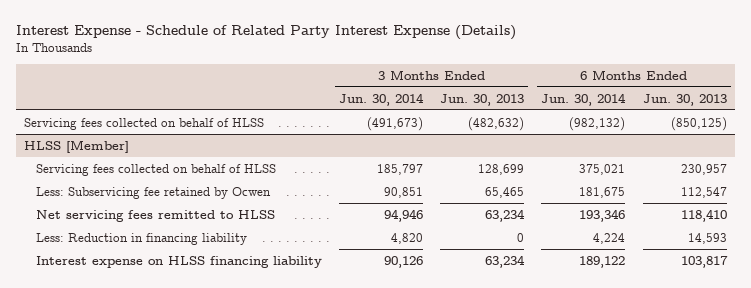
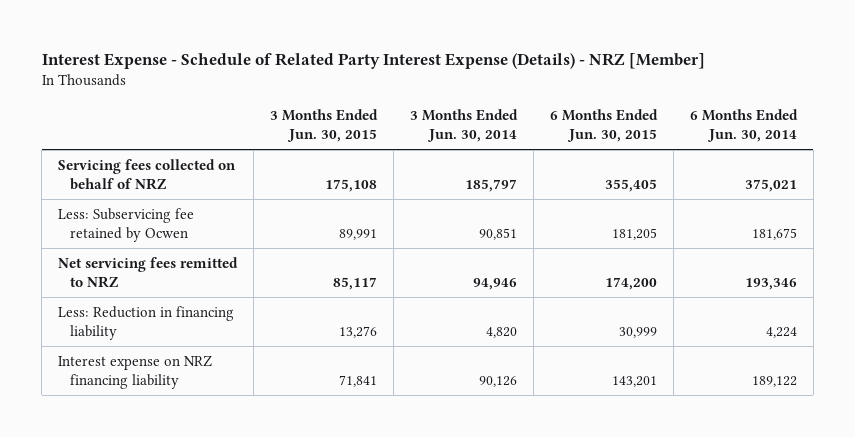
- Interest Expense - Schedule of Related Party Interest Expense (Details)
+ Interest Expense - Schedule of Related Party Interest Expense (Details) - NRZ [Member]
- | 3 Months Ended Jun. 30, 2014 | 3 Months Ended Jun. 30, 2013 | 6 Months Ended Jun. 30, 2014 | 6 Months Ended Jun. 30, 2013
+ | 3 Months Ended Jun. 30, 2015 | 3 Months Ended Jun. 30, 2014 | 6 Months Ended Jun. 30, 2015 | 6 Months Ended Jun. 30, 2014
- Servicing fees collected on behalf of HLSS | (491,673) | (482,632) | (982,132) | (850,125)
- HLSS [Member]
- Servicing fees collected on behalf of HLSS | 185,797 | 128,699 | 375,021 | 230,957
+ Servicing fees collected on behalf of NRZ | 175,108 | 185,797 | 355,405 | 375,021
- Net servicing fees remitted to HLSS | 94,946 | 63,234 | 193,346 | 118,410
+ Net servicing fees remitted to NRZ | 85,117 | 94,946 | 174,200 | 193,346
- Interest expense on HLSS financing liability | 90,126 | 63,234 | 189,122 | 103,817
+ Interest expense on NRZ financing liability | 71,841 | 90,126 | 143,201 | 189,122

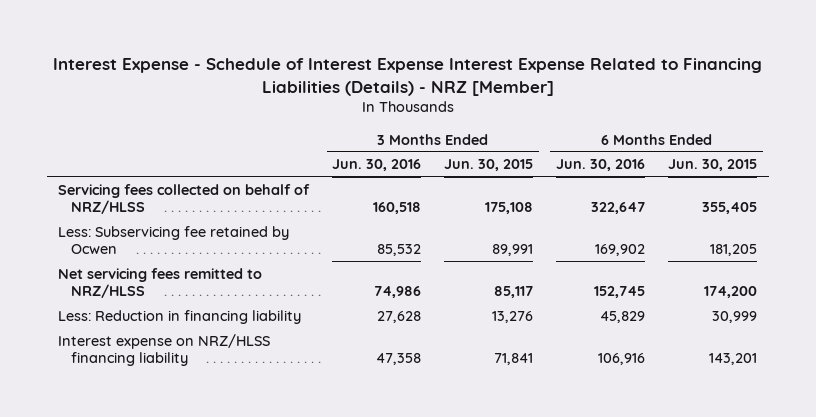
- Interest Expense - Schedule of Related Party Interest Expense (Details) - NRZ [Member]
+ Interest Expense - Schedule of Interest Expense Interest Expense Related to Financing Liabilities (Details) - NRZ [Member]
- | 3 Months Ended Jun. 30, 2015 | 3 Months Ended Jun. 30, 2014 | 6 Months Ended Jun. 30, 2015 | 6 Months Ended Jun. 30, 2014
+ | 3 Months Ended Jun. 30, 2016 | 3 Months Ended Jun. 30, 2015 | 6 Months Ended Jun. 30, 2016 | 6 Months Ended Jun. 30, 2015
- Servicing fees collected on behalf of NRZ | 175,108 | 185,797 | 355,405 | 375,021
+ Servicing fees collected on behalf of NRZ/HLSS | 160,518 | 175,108 | 322,647 | 355,405
- Net servicing fees remitted to NRZ | 85,117 | 94,946 | 174,200 | 193,346
+ Net servicing fees remitted to NRZ/HLSS | 74,986 | 85,117 | 152,745 | 174,200
- Interest expense on NRZ financing liability | 71,841 | 90,126 | 143,201 | 189,122
+ Interest expense on NRZ/HLSS financing liability | 47,358 | 71,841 | 106,916 | 143,201

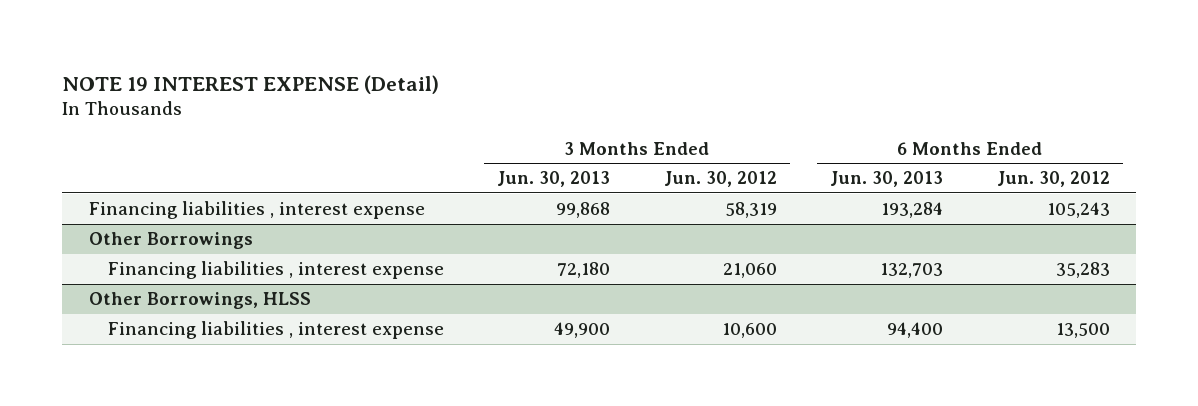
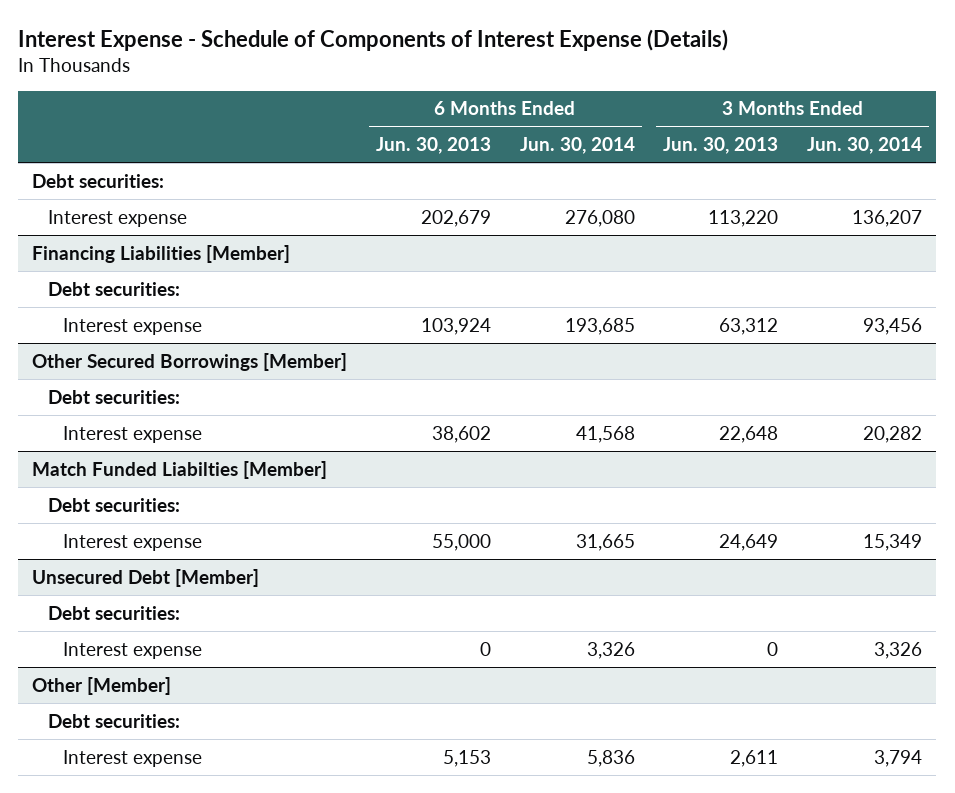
- NOTE 19 INTEREST EXPENSE (Detail)
+ Interest Expense - Schedule of Components of Interest Expense (Details)
- | 3 Months Ended Jun. 30, 2013 | 3 Months Ended Jun. 30, 2012 | 6 Months Ended Jun. 30, 2013 | 6 Months Ended Jun. 30, 2012
+ | 6 Months Ended Jun. 30, 2013 | 6 Months Ended Jun. 30, 2014 | 3 Months Ended Jun. 30, 2013 | 3 Months Ended Jun. 30, 2014
- Financing liabilities , interest expense | 99,868 | 58,319 | 193,284 | 105,243
- Other Borrowings
- Financing liabilities , interest expense | 72,180 | 21,060 | 132,703 | 35,283
- Other Borrowings, HLSS
- Financing liabilities , interest expense | 49,900 | 10,600 | 94,400 | 13,500
+ Debt securities:
+ Interest expense | 202,679 | 276,080 | 113,220 | 136,207
+ Financing Liabilities [Member]
+ Debt securities:
+ Interest expense | 103,924 | 193,685 | 63,312 | 93,456
+ Other Secured Borrowings [Member]
+ Debt securities:
+ Interest expense | 38,602 | 41,568 | 22,648 | 20,282
+ Match Funded Liabilties [Member]
+ Debt securities:
+ Interest expense | 55,000 | 31,665 | 24,649 | 15,349
+ Unsecured Debt [Member]
+ Debt securities:
+ Interest expense | 0 | 3,326 | 0 | 3,326
+ Other [Member]
+ Debt securities:
+ Interest expense | 5,153 | 5,836 | 2,611 | 3,794

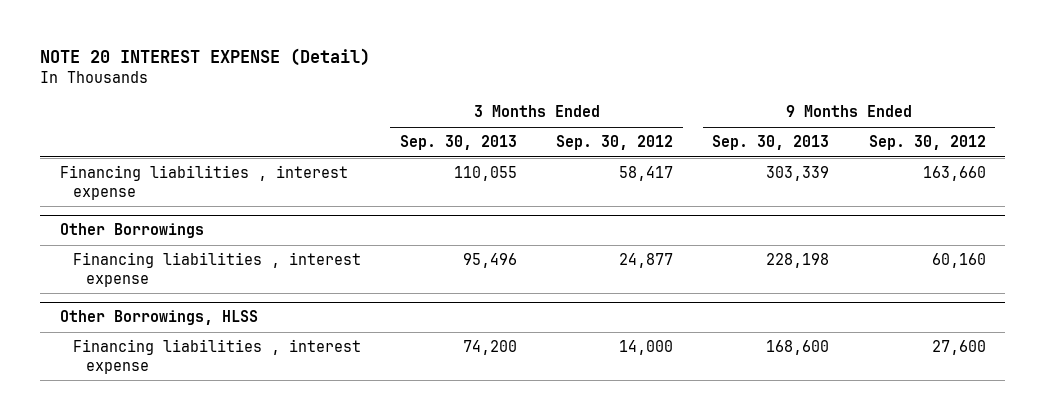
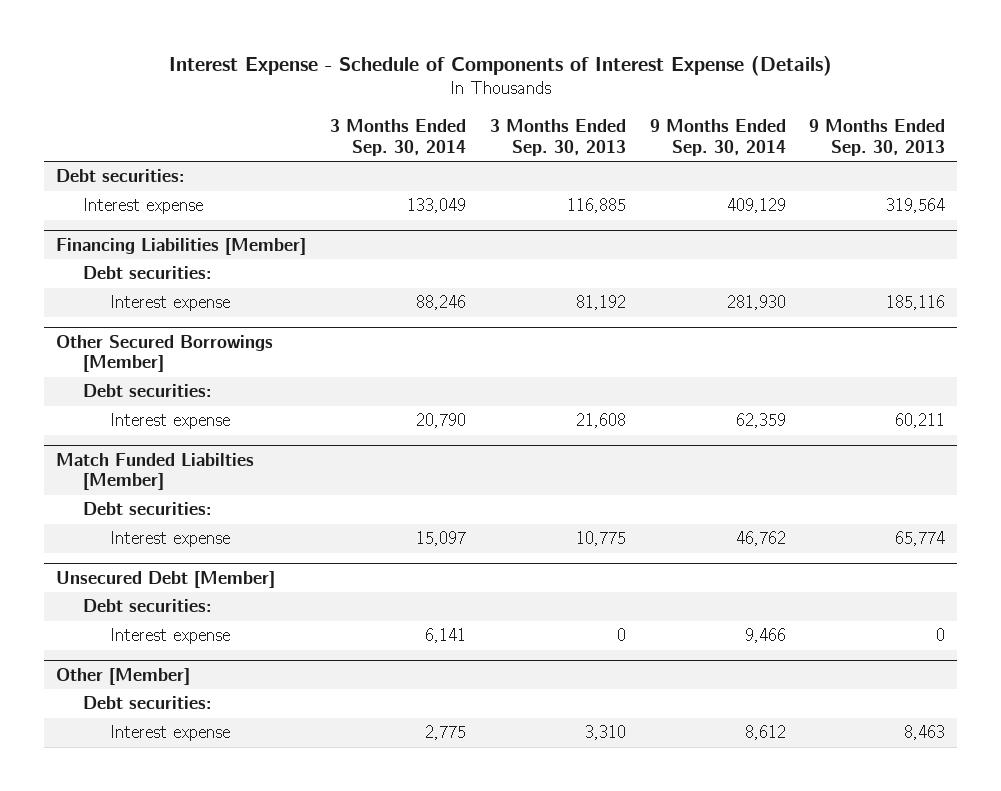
- NOTE 20 INTEREST EXPENSE (Detail)
+ Interest Expense - Schedule of Components of Interest Expense (Details)
- | 3 Months Ended Sep. 30, 2013 | 3 Months Ended Sep. 30, 2012 | 9 Months Ended Sep. 30, 2013 | 9 Months Ended Sep. 30, 2012
+ | 3 Months Ended Sep. 30, 2014 | 3 Months Ended Sep. 30, 2013 | 9 Months Ended Sep. 30, 2014 | 9 Months Ended Sep. 30, 2013
- Financing liabilities , interest expense | 110,055 | 58,417 | 303,339 | 163,660
- Other Borrowings
- Financing liabilities , interest expense | 95,496 | 24,877 | 228,198 | 60,160
- Other Borrowings, HLSS
- Financing liabilities , interest expense | 74,200 | 14,000 | 168,600 | 27,600
+ Debt securities:
+ Interest expense | 133,049 | 116,885 | 409,129 | 319,564
+ Financing Liabilities [Member]
+ Debt securities:
+ Interest expense | 88,246 | 81,192 | 281,930 | 185,116
+ Other Secured Borrowings [Member]
+ Debt securities:
+ Interest expense | 20,790 | 21,608 | 62,359 | 60,211
+ Match Funded Liabilties [Member]
+ Debt securities:
+ Interest expense | 15,097 | 10,775 | 46,762 | 65,774
+ Unsecured Debt [Member]
+ Debt securities:
+ Interest expense | 6,141 | 0 | 9,466 | 0
+ Other [Member]
+ Debt securities:
+ Interest expense | 2,775 | 3,310 | 8,612 | 8,463

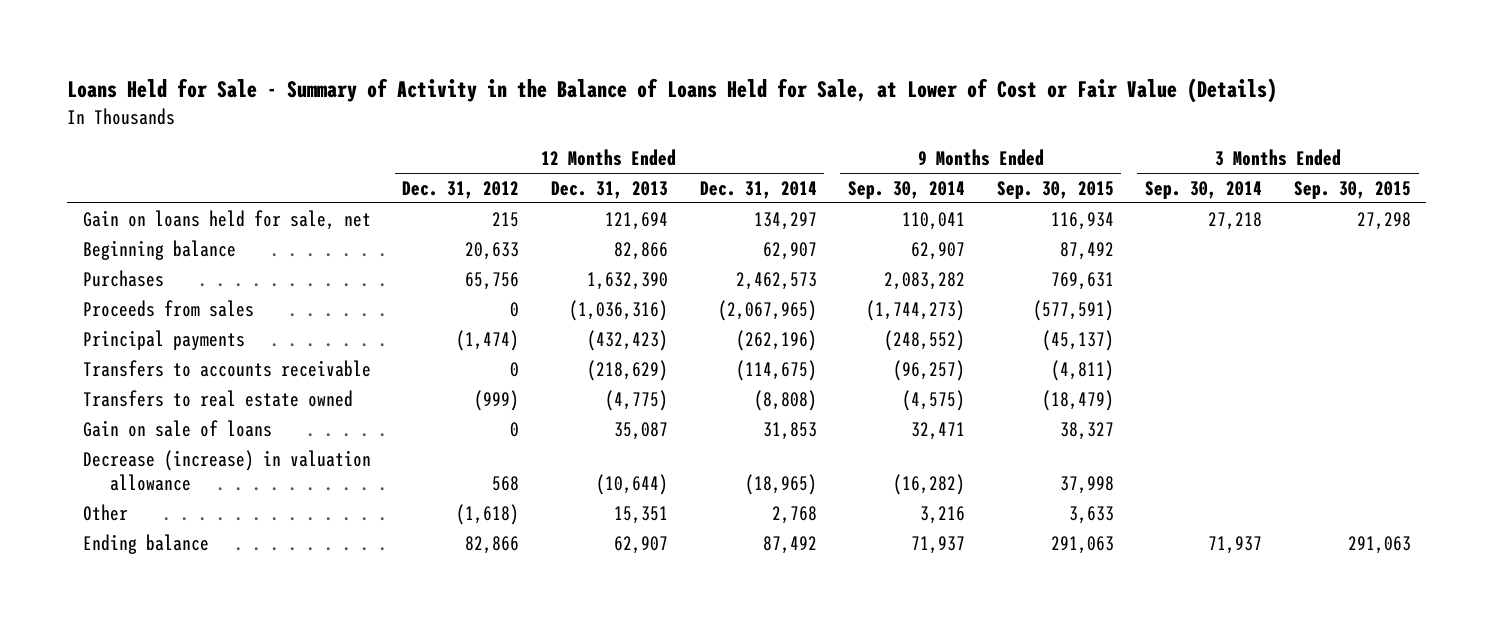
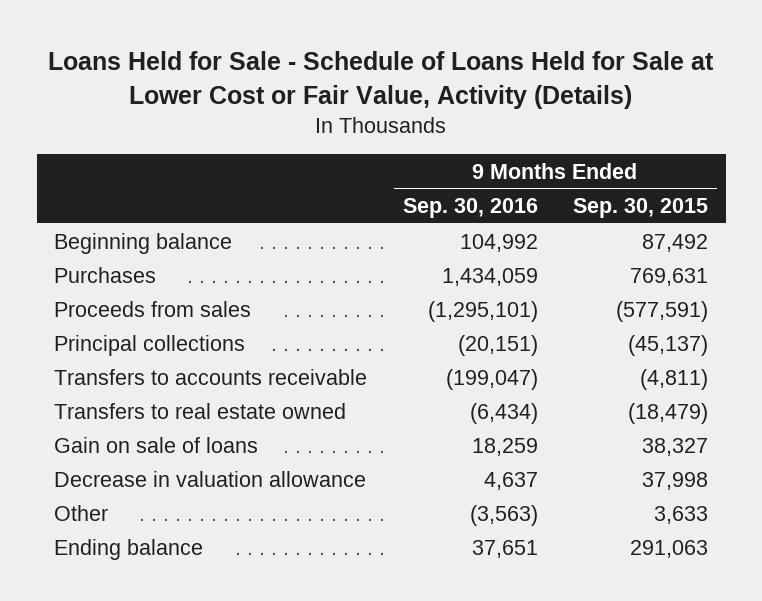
- Loans Held for Sale - Summary of Activity in the Balance of Loans Held for Sale, at Lower of Cost or Fair Value (Details)
+ Loans Held for Sale - Schedule of Loans Held for Sale at Lower Cost or Fair Value, Activity (Details)
- | 12 Months Ended Dec. 31, 2012 | 12 Months Ended Dec. 31, 2013 | 12 Months Ended Dec. 31, 2014 | 9 Months Ended Sep. 30, 2014 | 9 Months Ended Sep. 30, 2015 | 3 Months Ended Sep. 30, 2014 | 3 Months Ended Sep. 30, 2015
+ | 9 Months Ended Sep. 30, 2016 | 9 Months Ended Sep. 30, 2015
- Gain on loans held for sale, net | 215 | 121,694 | 134,297 | 110,041 | 116,934 | 27,218 | 27,298
- Principal payments | (1,474) | (432,423) | (262,196) | (248,552) | (45,137) | |
+ Principal collections | (20,151) | (45,137)
- Decrease (increase) in valuation allowance | 568 | (10,644) | (18,965) | (16,282) | 37,998 | |
+ Decrease in valuation allowance | 4,637 | 37,998

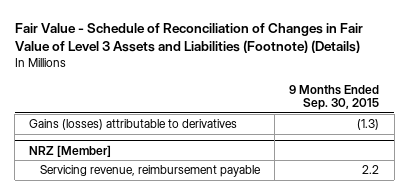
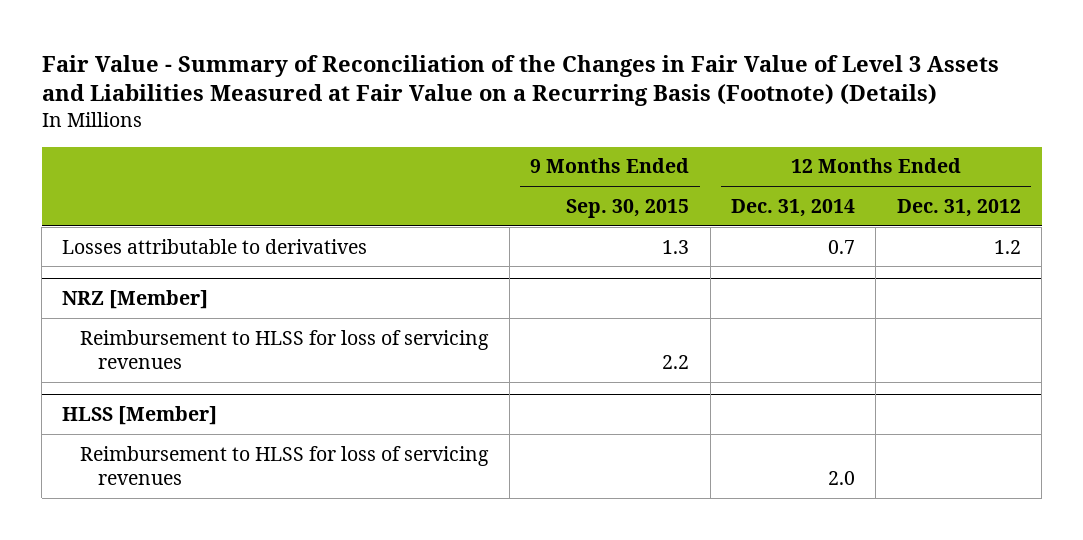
- Fair Value - Schedule of Reconciliation of Changes in Fair Value of Level 3 Assets and Liabilities (Footnote) (Details)
+ Fair Value - Summary of Reconciliation of the Changes in Fair Value of Level 3 Assets and Liabilities Measured at Fair Value on a Recurring Basis (Footnote) (Details)
- | 9 Months Ended Sep. 30, 2015
+ | 9 Months Ended Sep. 30, 2015 | 12 Months Ended Dec. 31, 2014 | 12 Months Ended Dec. 31, 2012
- Gains (losses) attributable to derivatives | (1.3)
+ Losses attributable to derivatives | 1.3 | 0.7 | 1.2
@ NRZ [Member]
- Servicing revenue, reimbursement payable | 2.2
+ Reimbursement to HLSS for loss of servicing revenues | 2.2 | |
+ HLSS [Member]
+ Reimbursement to HLSS for loss of servicing revenues | | 2.0 |

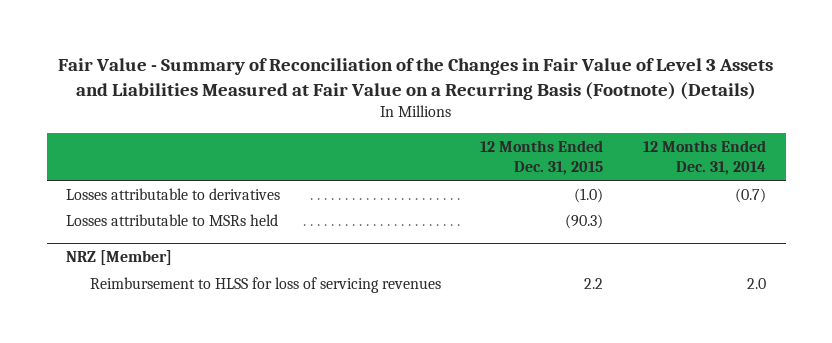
- | 9 Months Ended Sep. 30, 2015 | 12 Months Ended Dec. 31, 2014 | 12 Months Ended Dec. 31, 2012
+ | 12 Months Ended Dec. 31, 2015 | 12 Months Ended Dec. 31, 2014
- Losses attributable to derivatives | 1.3 | 0.7 | 1.2
+ Losses attributable to derivatives | (1.0) | (0.7)
+ Losses attributable to MSRs held | (90.3) |
@ NRZ [Member]
- Reimbursement to HLSS for loss of servicing revenues | 2.2 | |
- HLSS [Member]

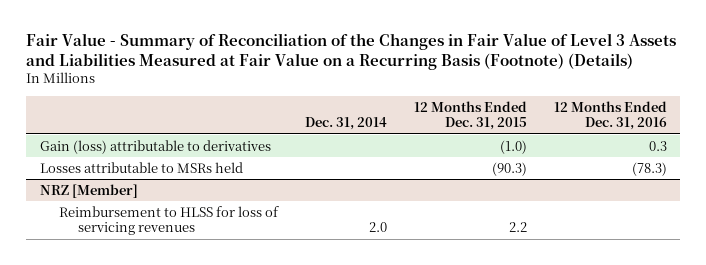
- | 12 Months Ended Dec. 31, 2015 | 12 Months Ended Dec. 31, 2014
+ | Dec. 31, 2014 | 12 Months Ended Dec. 31, 2015 | 12 Months Ended Dec. 31, 2016
- Losses attributable to derivatives | (1.0) | (0.7)
+ Gain (loss) attributable to derivatives | | (1.0) | 0.3

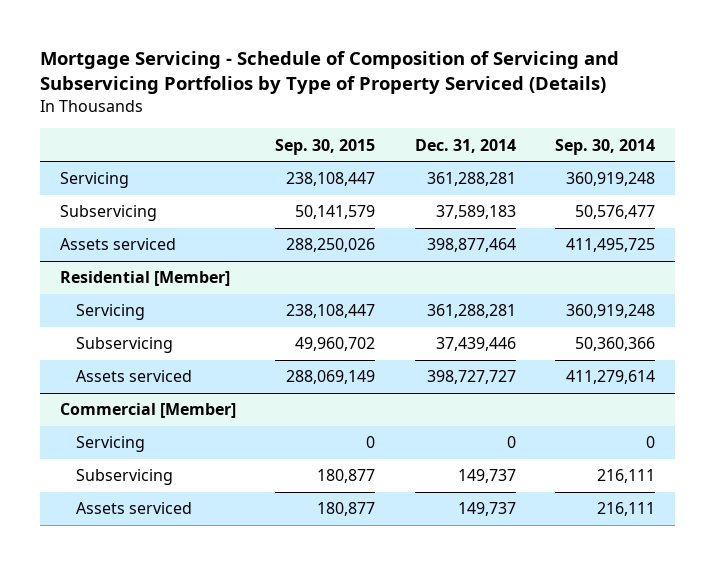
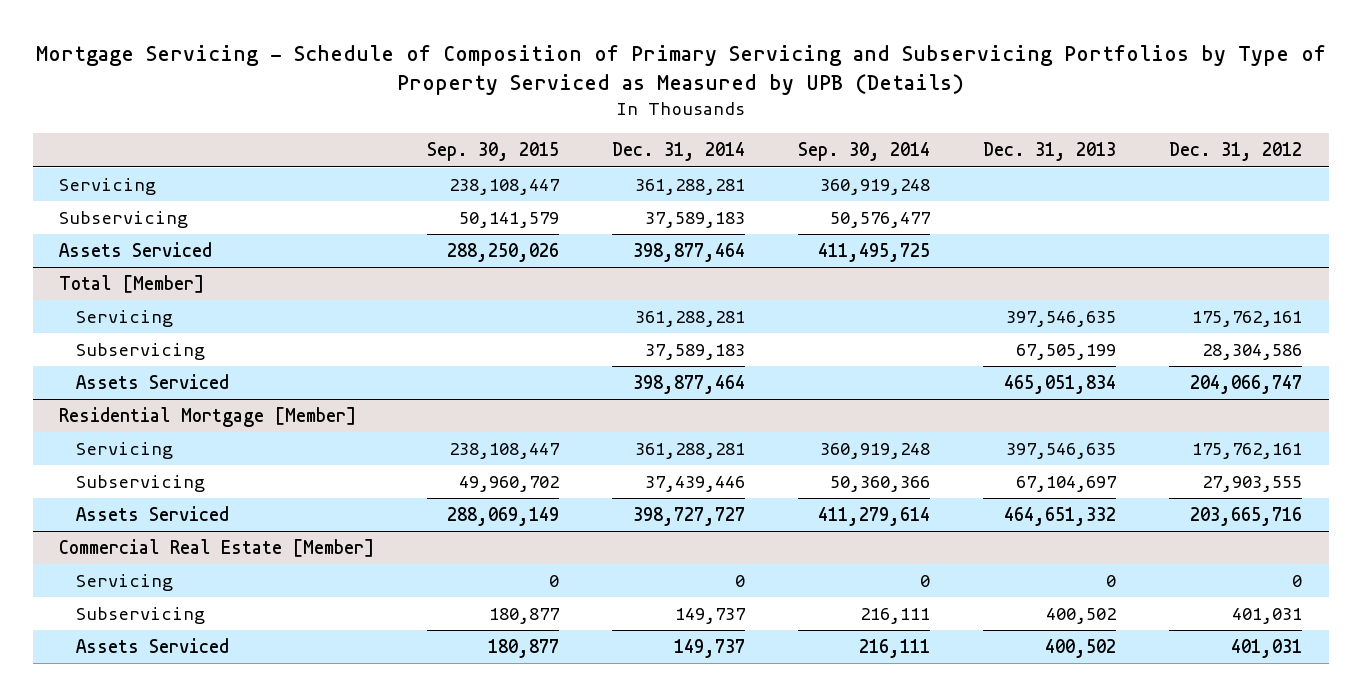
- Mortgage Servicing - Schedule of Composition of Servicing and Subservicing Portfolios by Type of Property Serviced (Details)
+ Mortgage Servicing - Schedule of Composition of Primary Servicing and Subservicing Portfolios by Type of Property Serviced as Measured by UPB (Details)
- | Sep. 30, 2015 | Dec. 31, 2014 | Sep. 30, 2014
+ | Sep. 30, 2015 | Dec. 31, 2014 | Sep. 30, 2014 | Dec. 31, 2013 | Dec. 31, 2012
- Assets serviced | 288,250,026 | 398,877,464 | 411,495,725
- Residential [Member]
+ Assets Serviced | 288,250,026 | 398,877,464 | 411,495,725 | |
+ Total [Member]
+ Servicing | | 361,288,281 | | 397,546,635 | 175,762,161
+ Subservicing | | 37,589,183 | | 67,505,199 | 28,304,586
+ Assets Serviced | | 398,877,464 | | 465,051,834 | 204,066,747
+ Residential Mortgage [Member]
- Assets serviced | 288,069,149 | 398,727,727 | 411,279,614
- Commercial [Member]
+ Assets Serviced | 288,069,149 | 398,727,727 | 411,279,614 | 464,651,332 | 203,665,716
+ Commercial Real Estate [Member]
- Assets serviced | 180,877 | 149,737 | 216,111
+ Assets Serviced | 180,877 | 149,737 | 216,111 | 400,502 | 401,031

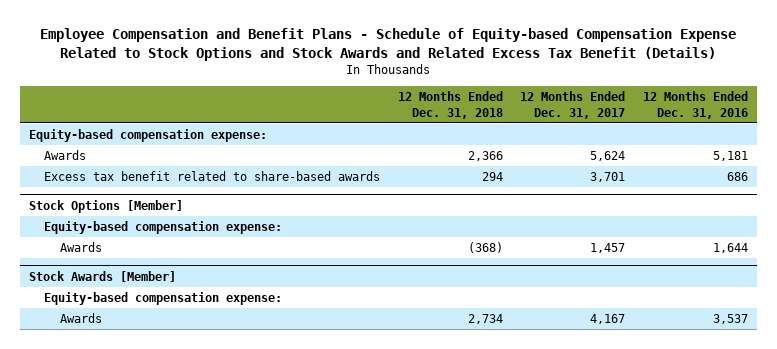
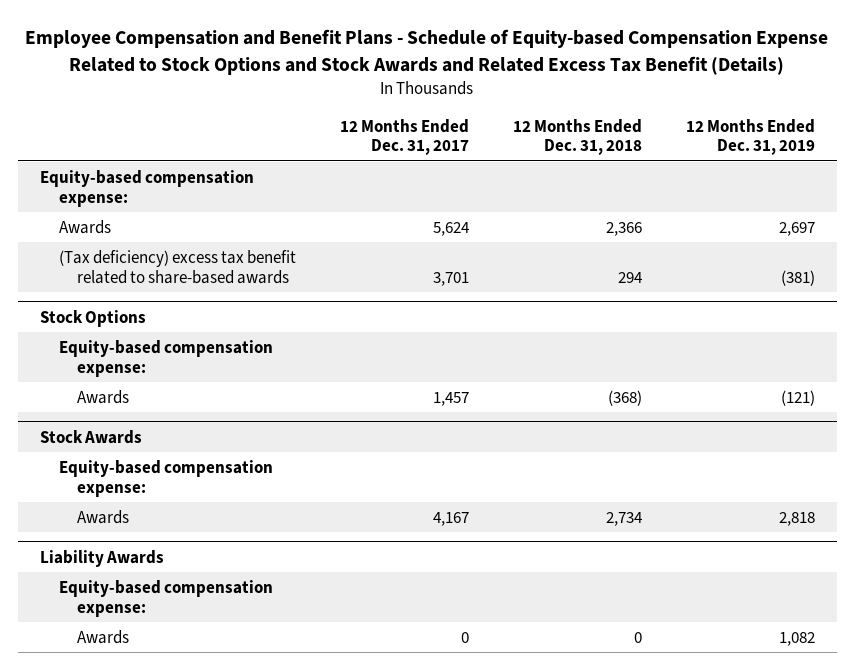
- | 12 Months Ended Dec. 31, 2018 | 12 Months Ended Dec. 31, 2017 | 12 Months Ended Dec. 31, 2016
+ | 12 Months Ended Dec. 31, 2017 | 12 Months Ended Dec. 31, 2018 | 12 Months Ended Dec. 31, 2019
- Excess tax benefit related to share-based awards | 294 | 3,701 | 686
- Stock Options [Member]
+ (Tax deficiency) excess tax benefit related to share-based awards | 3,701 | 294 | (381)
+ Stock Options
- Stock Awards [Member]
+ Stock Awards
+ Liability Awards
+ Equity-based compensation expense:
+ Awards | 0 | 0 | 1,082

